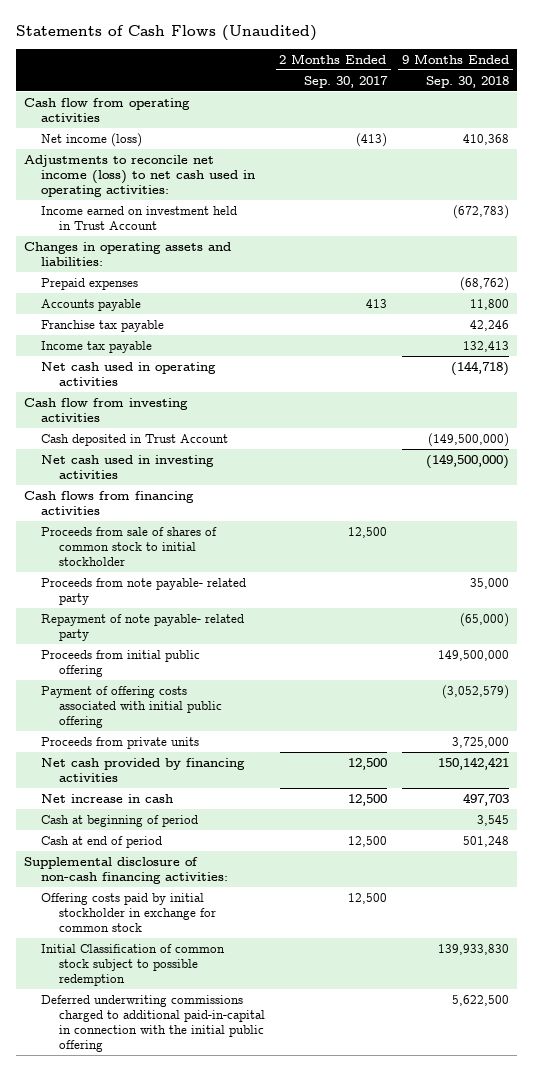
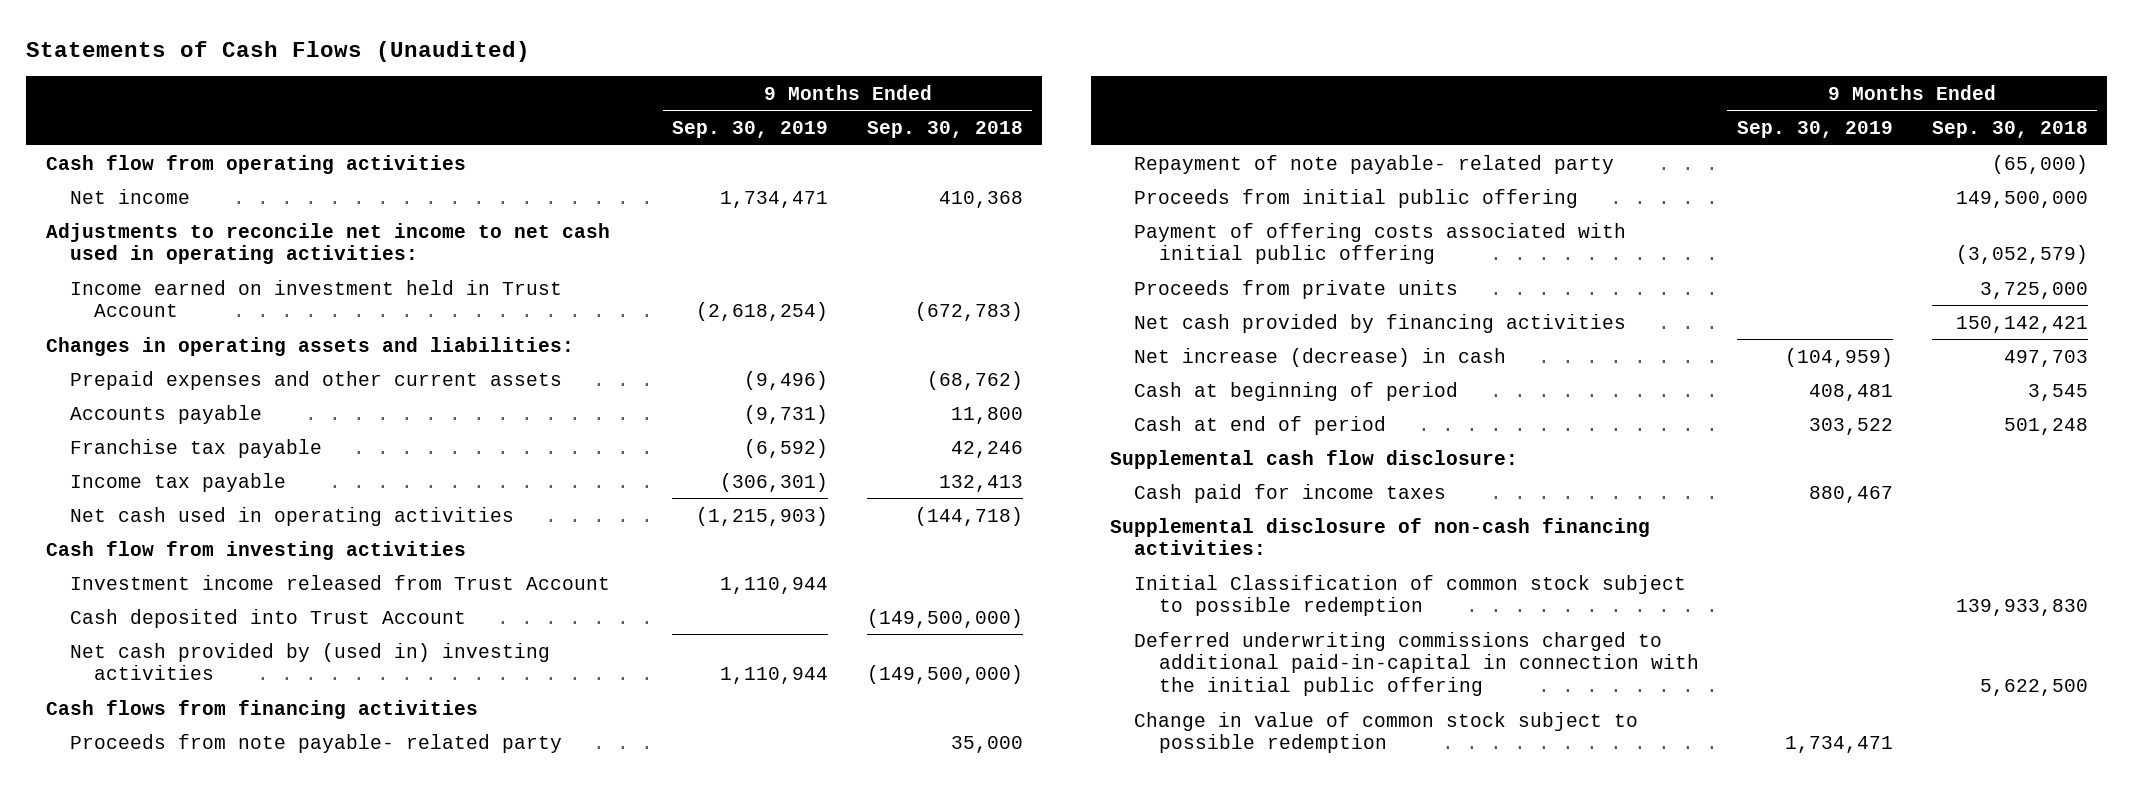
- | 2 Months Ended Sep. 30, 2017 | 9 Months Ended Sep. 30, 2018
+ | 9 Months Ended Sep. 30, 2019 | 9 Months Ended Sep. 30, 2018
- Net income (loss) | (413) | 410,368
- Adjustments to reconcile net income (loss) to net cash used in operating activities:
+ Net income | 1,734,471 | 410,368
+ Adjustments to reconcile net income to net cash used in operating activities:
- Prepaid expenses | | (68,762)
+ Prepaid expenses and other current assets | (9,496) | (68,762)
- Cash deposited in Trust Account | | (149,500,000)
- Net cash used in investing activities | | (149,500,000)
+ Investment income released from Trust Account | 1,110,944 |
+ Cash deposited into Trust Account | | (149,500,000)
+ Net cash provided by (used in) investing activities | 1,110,944 | (149,500,000)
- Proceeds from sale of shares of common stock to initial stockholder | 12,500 |
- Net increase in cash | 12,500 | 497,703
+ Net increase (decrease) in cash | (104,959) | 497,703
+ Supplemental cash flow disclosure:
+ Cash paid for income taxes | 880,467 |
- Offering costs paid by initial stockholder in exchange for common stock | 12,500 |
+ Change in value of common stock subject to possible redemption | 1,734,471 |

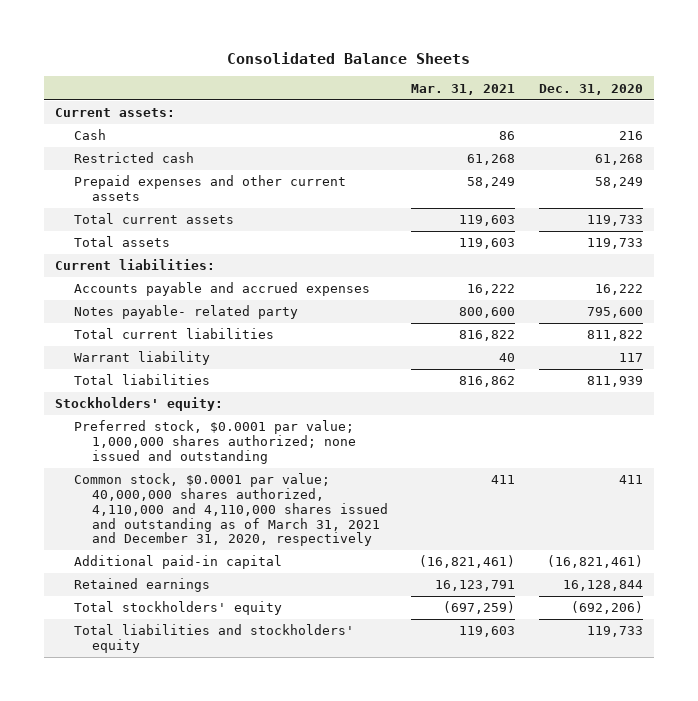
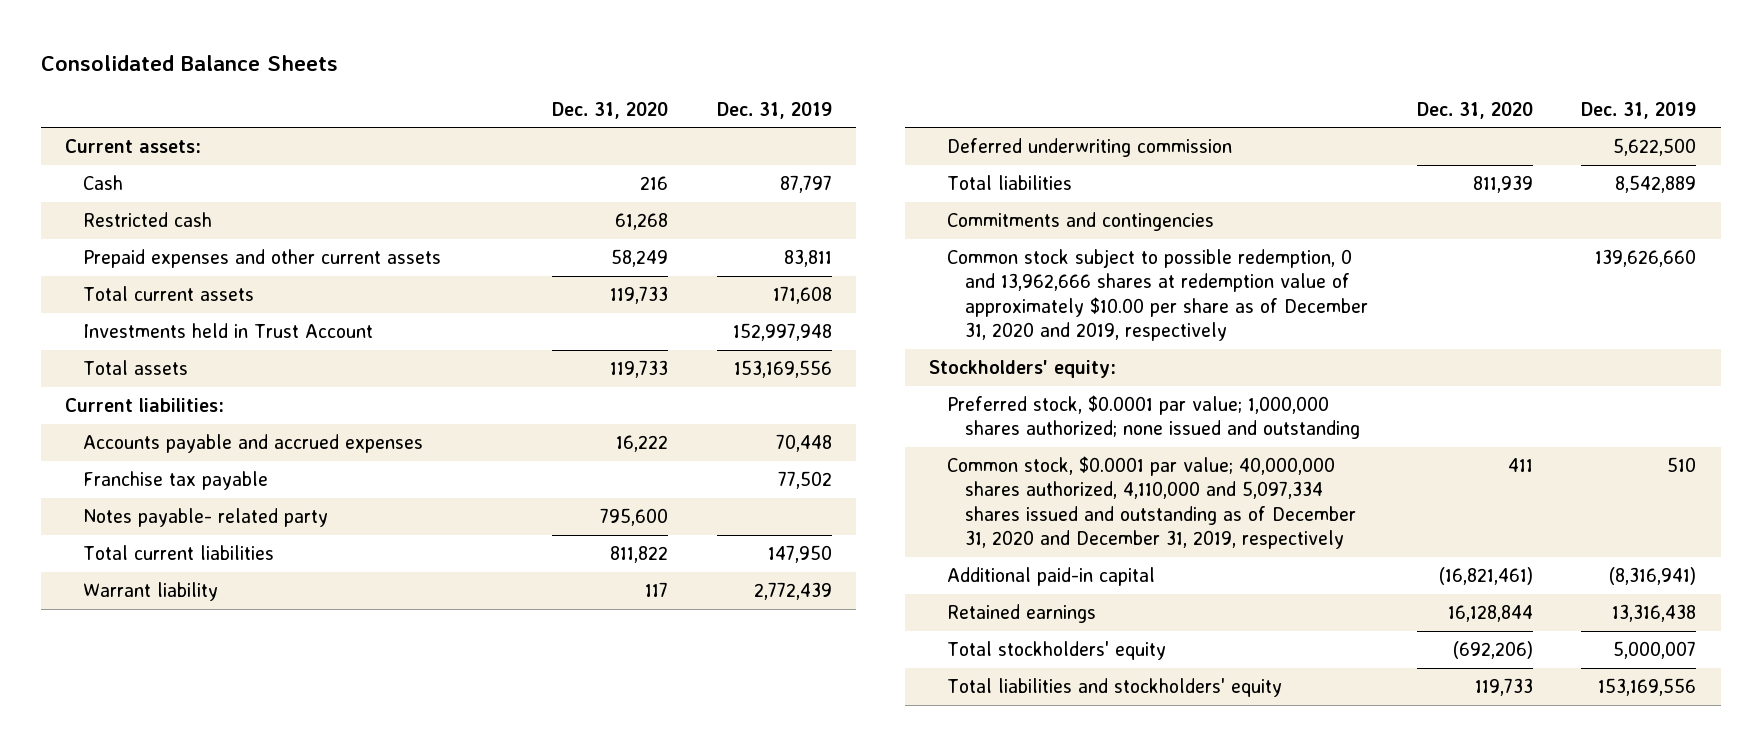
- | Mar. 31, 2021 | Dec. 31, 2020
+ | Dec. 31, 2020 | Dec. 31, 2019
+ Investments held in Trust Account | | 152,997,948
+ Franchise tax payable | | 77,502
+ Deferred underwriting commission | | 5,622,500
+ Commitments and contingencies
+ Common stock subject to possible redemption, 0 and 13,962,666 shares at redemption value of approximately $10.00 per share as of December 31, 2020 and 2019, respectively | | 139,626,660
- Common stock, $0.0001 par value; 40,000,000 shares authorized, 4,110,000 and 4,110,000 shares issued and outstanding as of March 31, 2021 and December 31, 2020, respectively | 411 | 411
+ Common stock, $0.0001 par value; 40,000,000 shares authorized, 4,110,000 and 5,097,334 shares issued and outstanding as of December 31, 2020 and December 31, 2019, respectively | 411 | 510

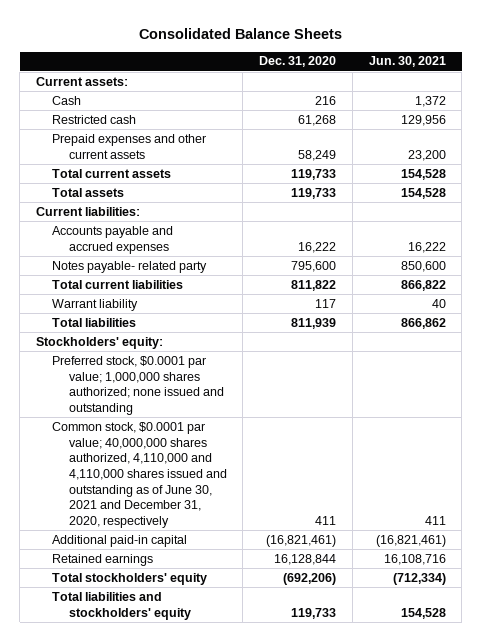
- | Dec. 31, 2020 | Dec. 31, 2019
+ | Dec. 31, 2020 | Jun. 30, 2021
- Investments held in Trust Account | | 152,997,948
- Franchise tax payable | | 77,502
- Deferred underwriting commission | | 5,622,500
- Commitments and contingencies
- Common stock subject to possible redemption, 0 and 13,962,666 shares at redemption value of approximately $10.00 per share as of December 31, 2020 and 2019, respectively | | 139,626,660
- Common stock, $0.0001 par value; 40,000,000 shares authorized, 4,110,000 and 5,097,334 shares issued and outstanding as of December 31, 2020 and December 31, 2019, respectively | 411 | 510
+ Common stock, $0.0001 par value; 40,000,000 shares authorized, 4,110,000 and 4,110,000 shares issued and outstanding as of June 30, 2021 and December 31, 2020, respectively | 411 | 411

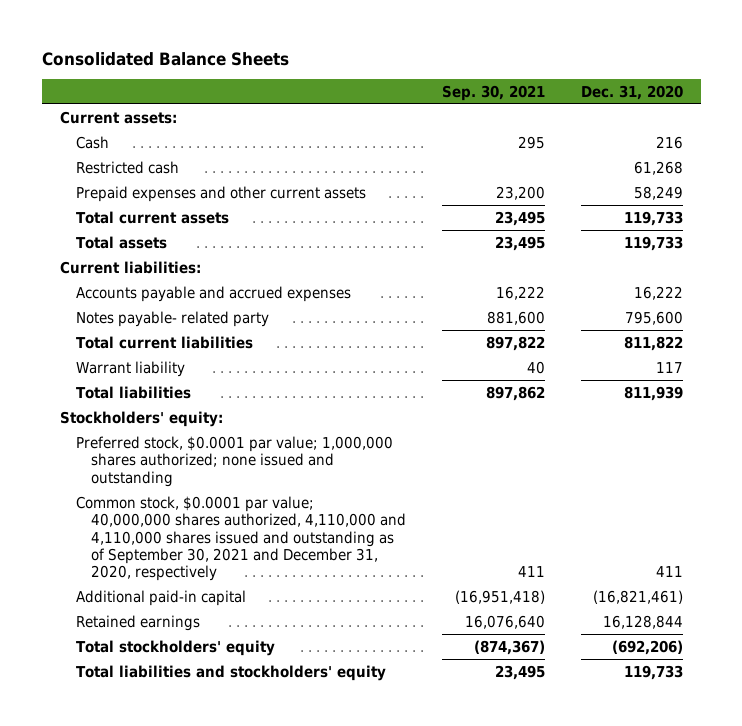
- | Dec. 31, 2020 | Jun. 30, 2021
+ | Sep. 30, 2021 | Dec. 31, 2020
- Common stock, $0.0001 par value; 40,000,000 shares authorized, 4,110,000 and 4,110,000 shares issued and outstanding as of June 30, 2021 and December 31, 2020, respectively | 411 | 411
+ Common stock, $0.0001 par value; 40,000,000 shares authorized, 4,110,000 and 4,110,000 shares issued and outstanding as of September 30, 2021 and December 31, 2020, respectively | 411 | 411

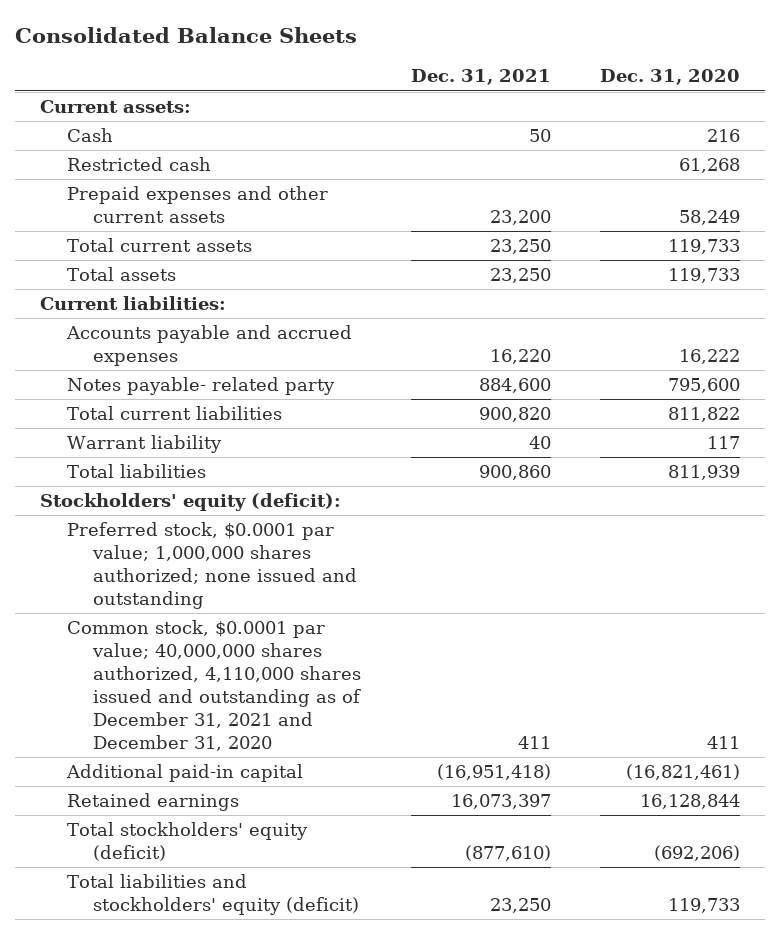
- | Sep. 30, 2021 | Dec. 31, 2020
+ | Dec. 31, 2021 | Dec. 31, 2020
- Stockholders' equity:
+ Stockholders' equity (deficit):
- Common stock, $0.0001 par value; 40,000,000 shares authorized, 4,110,000 and 4,110,000 shares issued and outstanding as of September 30, 2021 and December 31, 2020, respectively | 411 | 411
+ Common stock, $0.0001 par value; 40,000,000 shares authorized, 4,110,000 shares issued and outstanding as of December 31, 2021 and December 31, 2020 | 411 | 411
- Total stockholders' equity | (874,367) | (692,206)
- Total liabilities and stockholders' equity | 23,495 | 119,733
+ Total stockholders' equity (deficit) | (877,610) | (692,206)
+ Total liabilities and stockholders' equity (deficit) | 23,250 | 119,733

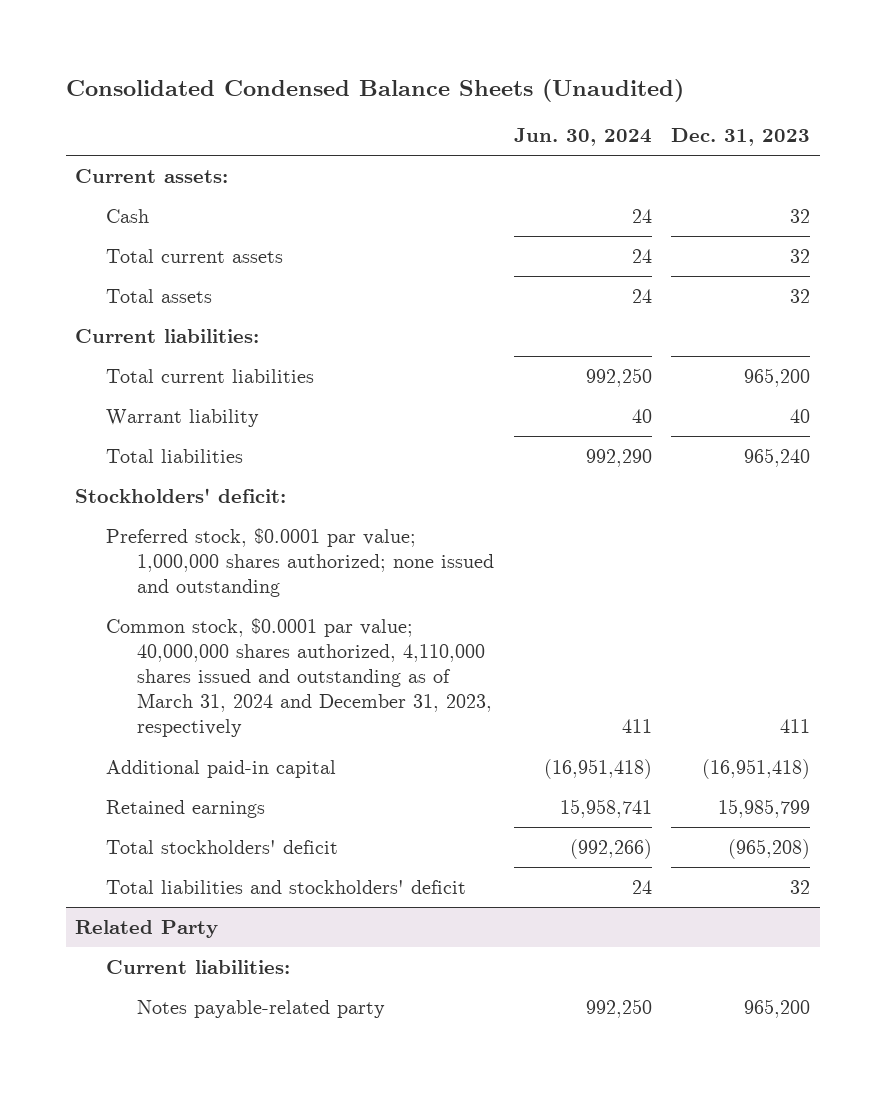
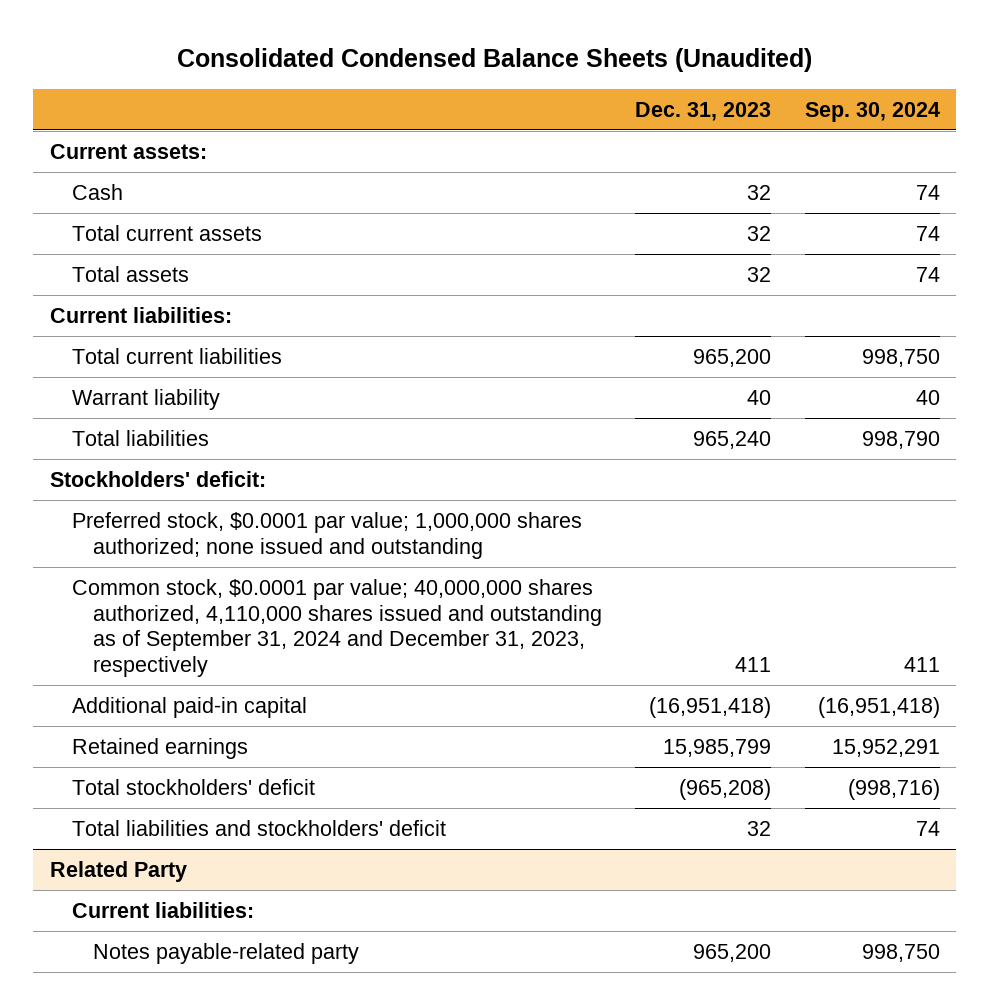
- | Jun. 30, 2024 | Dec. 31, 2023
+ | Dec. 31, 2023 | Sep. 30, 2024
- Common stock, $0.0001 par value; 40,000,000 shares authorized, 4,110,000 shares issued and outstanding as of March 31, 2024 and December 31, 2023, respectively | 411 | 411
+ Common stock, $0.0001 par value; 40,000,000 shares authorized, 4,110,000 shares issued and outstanding as of September 31, 2024 and December 31, 2023, respectively | 411 | 411

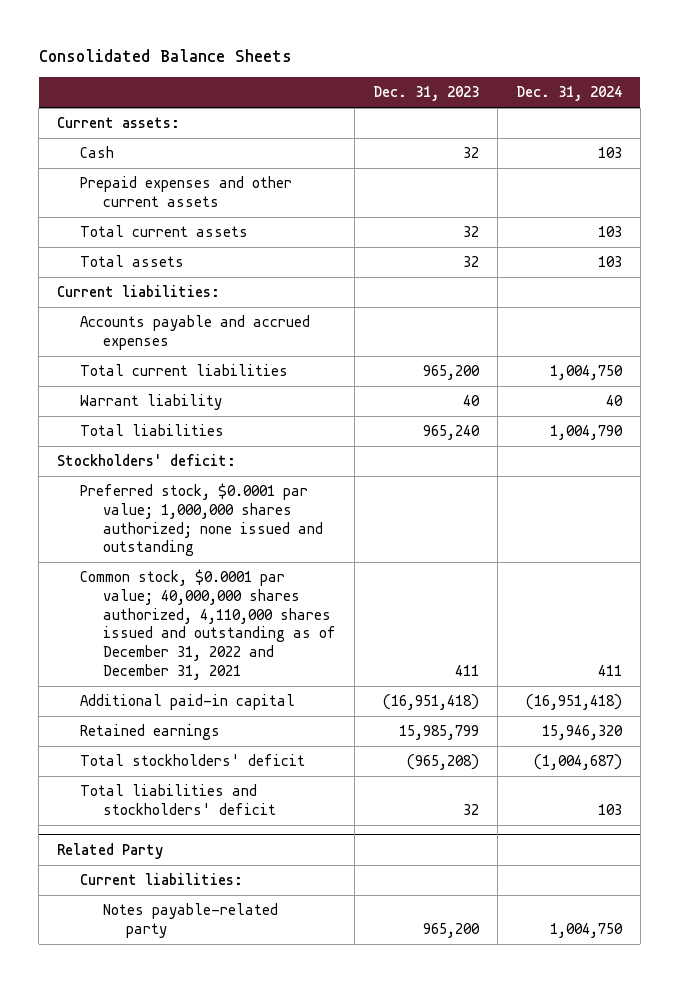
- Consolidated Condensed Balance Sheets (Unaudited)
+ Consolidated Balance Sheets
- | Dec. 31, 2023 | Sep. 30, 2024
+ | Dec. 31, 2023 | Dec. 31, 2024
+ Prepaid expenses and other current assets
+ Accounts payable and accrued expenses
- Common stock, $0.0001 par value; 40,000,000 shares authorized, 4,110,000 shares issued and outstanding as of September 31, 2024 and December 31, 2023, respectively | 411 | 411
+ Common stock, $0.0001 par value; 40,000,000 shares authorized, 4,110,000 shares issued and outstanding as of December 31, 2022 and December 31, 2021 | 411 | 411

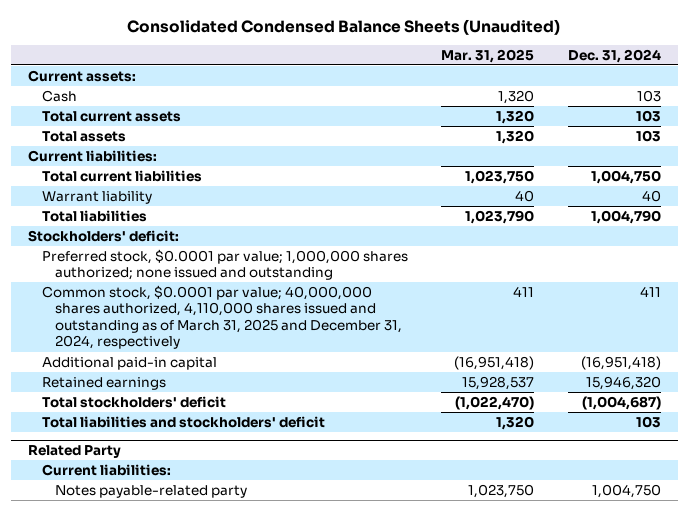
- Consolidated Balance Sheets
+ Consolidated Condensed Balance Sheets (Unaudited)
- | Dec. 31, 2023 | Dec. 31, 2024
+ | Mar. 31, 2025 | Dec. 31, 2024
- Prepaid expenses and other current assets
- Accounts payable and accrued expenses
- Common stock, $0.0001 par value; 40,000,000 shares authorized, 4,110,000 shares issued and outstanding as of December 31, 2022 and December 31, 2021 | 411 | 411
+ Common stock, $0.0001 par value; 40,000,000 shares authorized, 4,110,000 shares issued and outstanding as of March 31, 2025 and December 31, 2024, respectively | 411 | 411

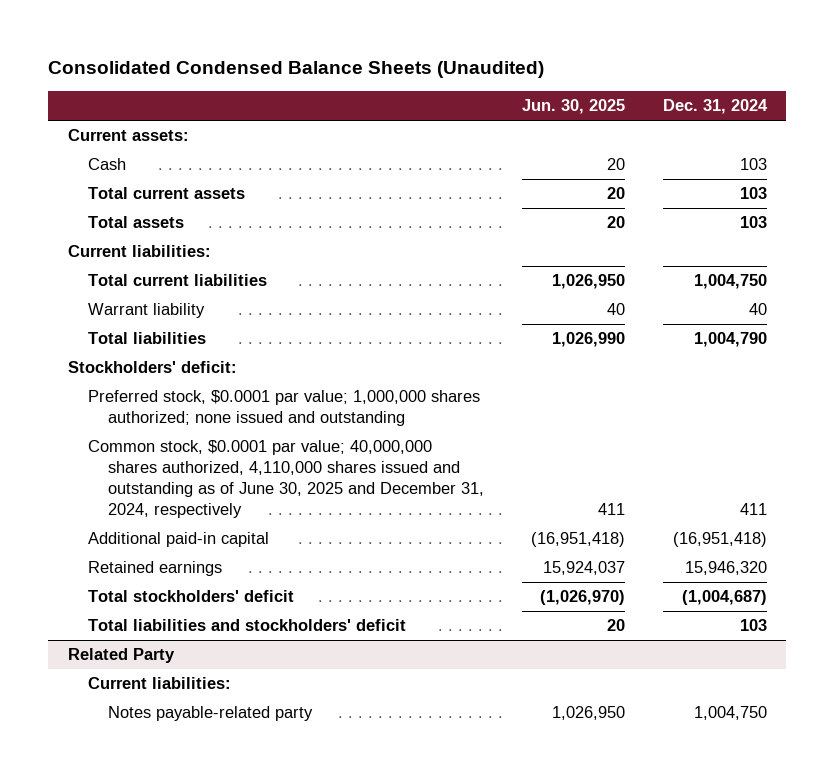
- | Mar. 31, 2025 | Dec. 31, 2024
+ | Jun. 30, 2025 | Dec. 31, 2024
- Common stock, $0.0001 par value; 40,000,000 shares authorized, 4,110,000 shares issued and outstanding as of March 31, 2025 and December 31, 2024, respectively | 411 | 411
+ Common stock, $0.0001 par value; 40,000,000 shares authorized, 4,110,000 shares issued and outstanding as of June 30, 2025 and December 31, 2024, respectively | 411 | 411

